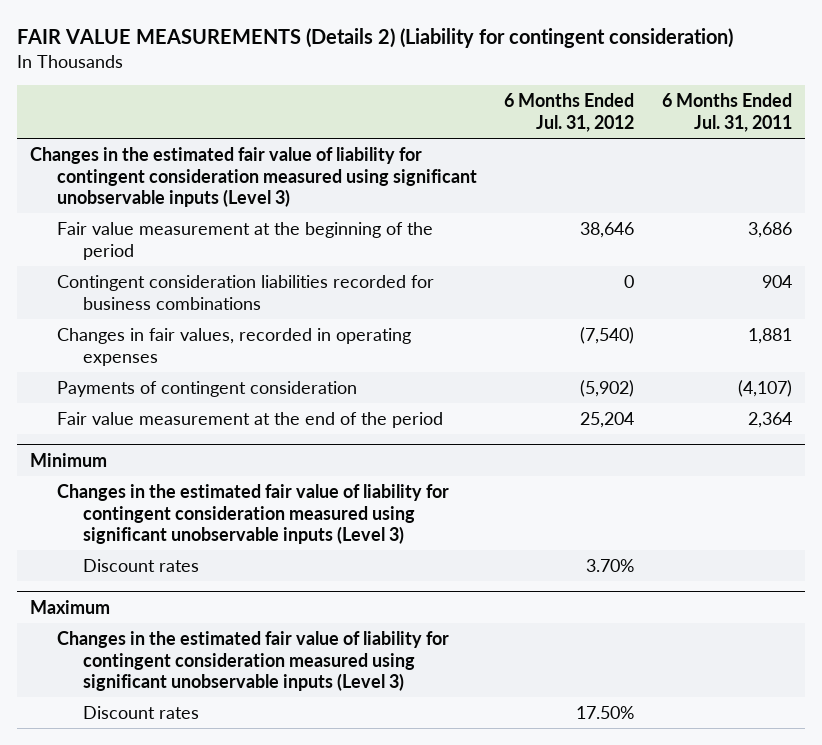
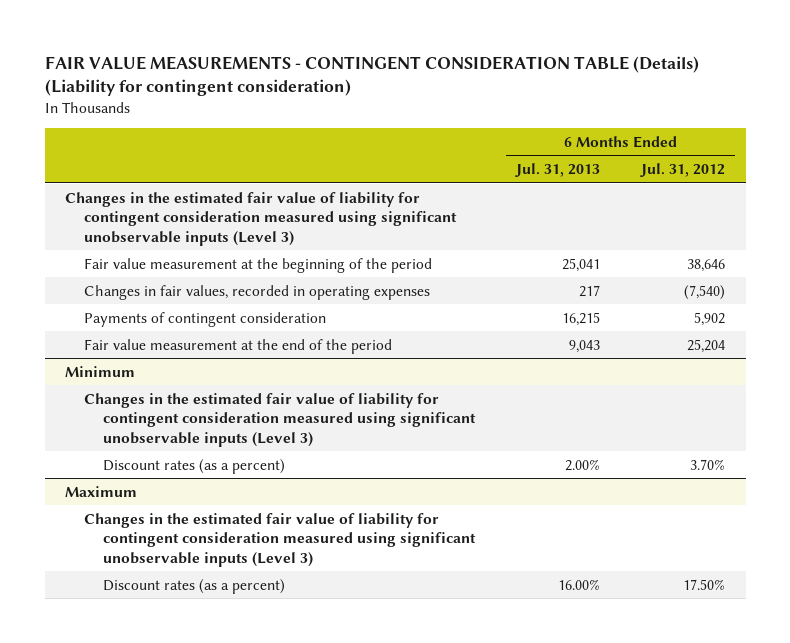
- FAIR VALUE MEASUREMENTS (Details 2) (Liability for contingent consideration)
+ FAIR VALUE MEASUREMENTS - CONTINGENT CONSIDERATION TABLE (Details) (Liability for contingent consideration)
- | 6 Months Ended Jul. 31, 2012 | 6 Months Ended Jul. 31, 2011
+ | 6 Months Ended Jul. 31, 2013 | 6 Months Ended Jul. 31, 2012
- Contingent consideration liabilities recorded for business combinations | 0 | 904
- Payments of contingent consideration | (5,902) | (4,107)
+ Payments of contingent consideration | 16,215 | 5,902
@ Minimum
- Discount rates | 3.70% |
+ Discount rates (as a percent) | 2.00% | 3.70%
@ Maximum
- Discount rates | 17.50% |
+ Discount rates (as a percent) | 16.00% | 17.50%

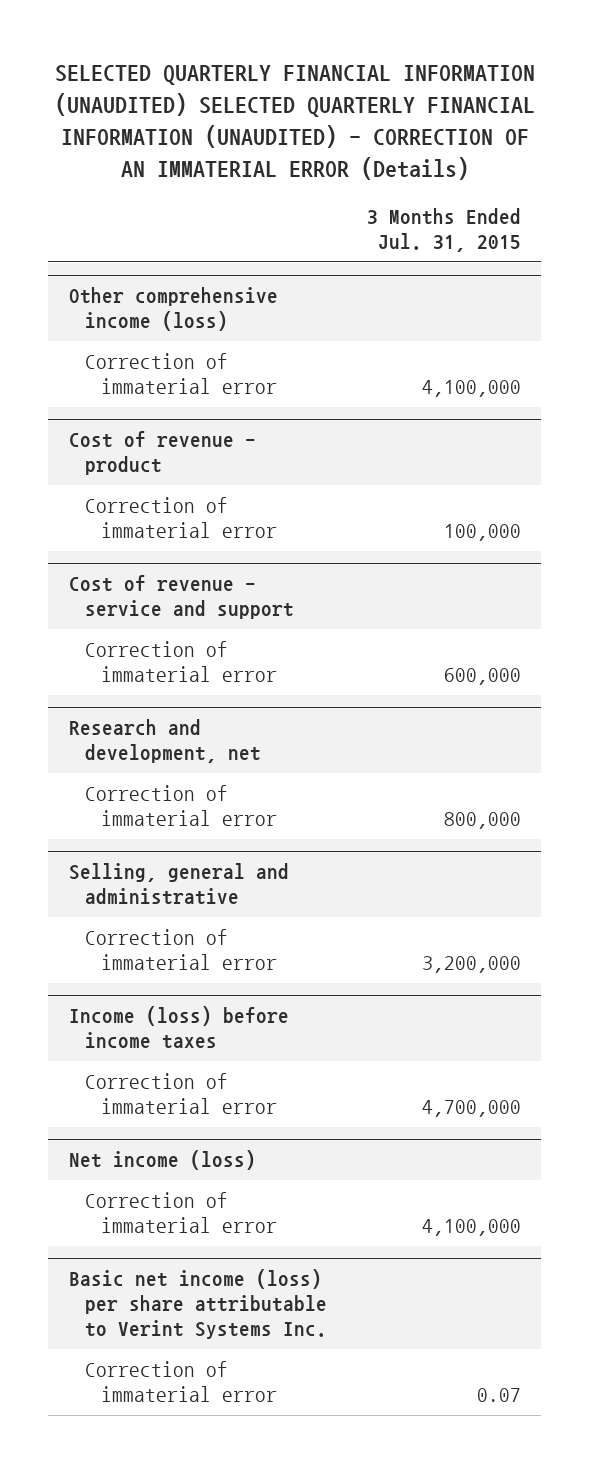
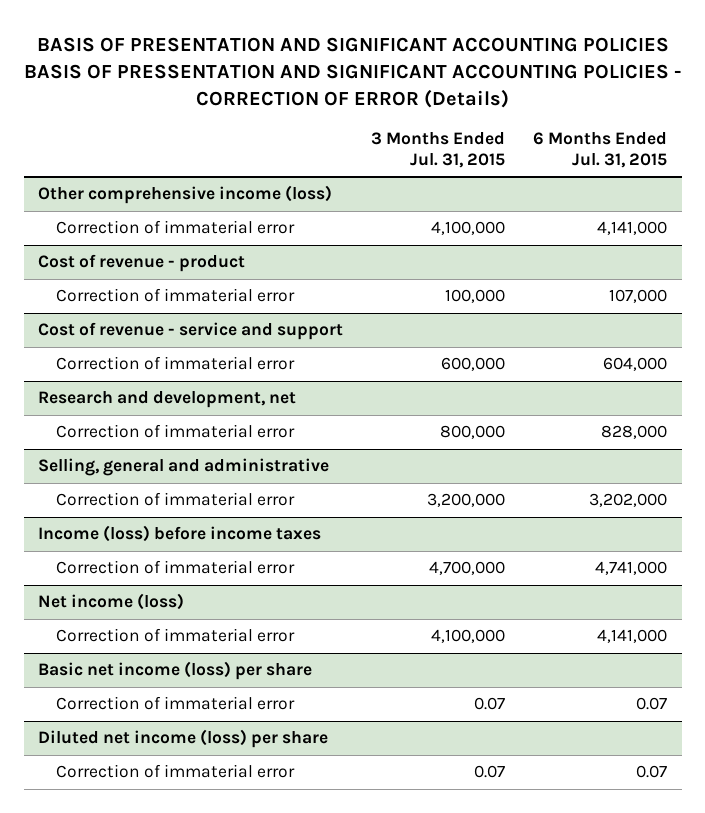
- SELECTED QUARTERLY FINANCIAL INFORMATION (UNAUDITED) SELECTED QUARTERLY FINANCIAL INFORMATION (UNAUDITED) - CORRECTION OF AN IMMATERIAL ERROR (Details)
+ BASIS OF PRESENTATION AND SIGNIFICANT ACCOUNTING POLICIES BASIS OF PRESSENTATION AND SIGNIFICANT ACCOUNTING POLICIES - CORRECTION OF ERROR (Details)
- | 3 Months Ended Jul. 31, 2015
+ | 3 Months Ended Jul. 31, 2015 | 6 Months Ended Jul. 31, 2015
- Basic net income (loss) per share attributable to Verint Systems Inc.
+ Basic net income (loss) per share
+ Diluted net income (loss) per share
+ Correction of immaterial error | 0.07 | 0.07

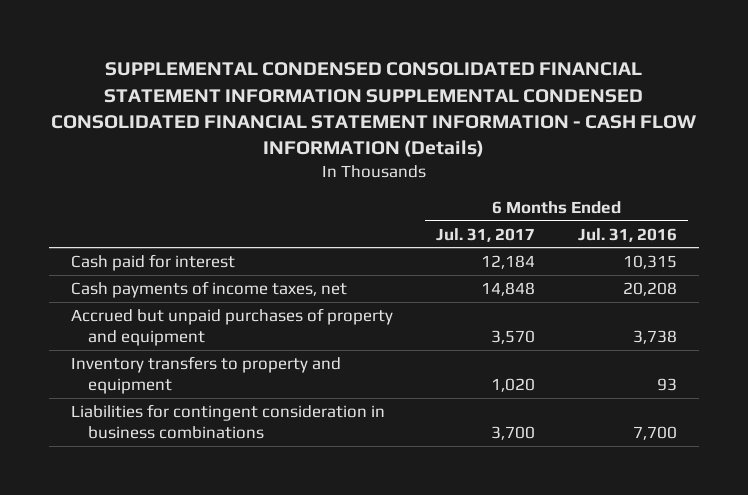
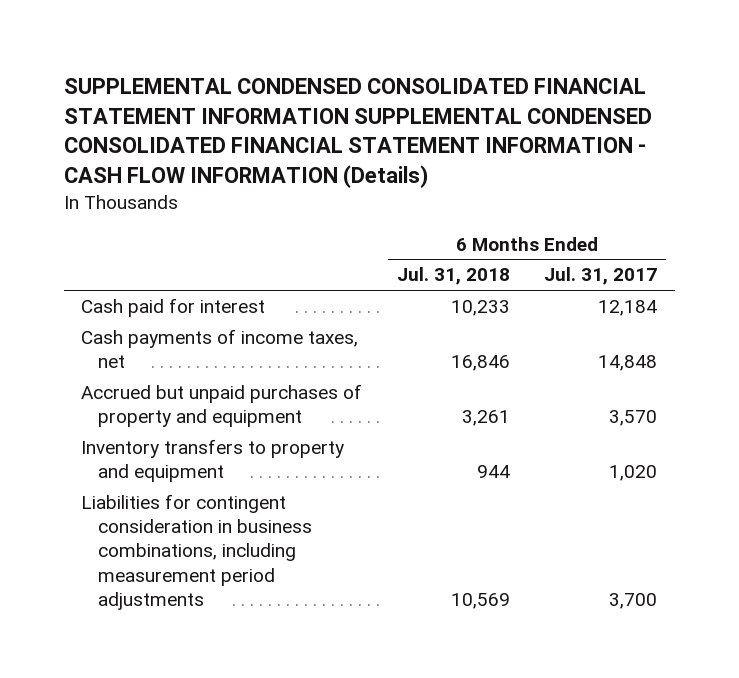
- | 6 Months Ended Jul. 31, 2017 | 6 Months Ended Jul. 31, 2016
+ | 6 Months Ended Jul. 31, 2018 | 6 Months Ended Jul. 31, 2017
- Liabilities for contingent consideration in business combinations | 3,700 | 7,700
+ Liabilities for contingent consideration in business combinations, including measurement period adjustments | 10,569 | 3,700

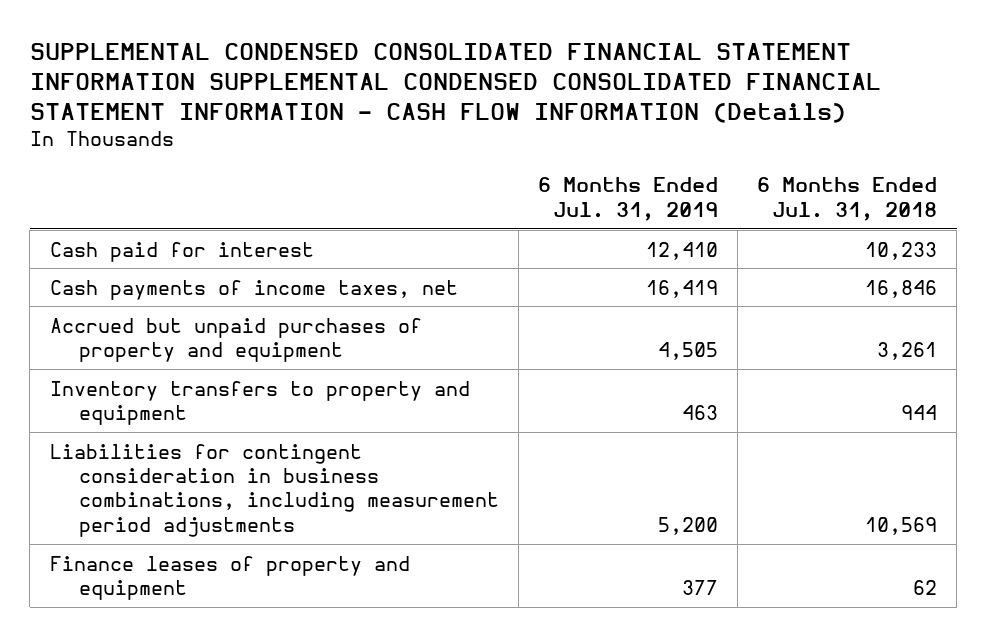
- | 6 Months Ended Jul. 31, 2018 | 6 Months Ended Jul. 31, 2017
+ | 6 Months Ended Jul. 31, 2019 | 6 Months Ended Jul. 31, 2018
+ Finance leases of property and equipment | 377 | 62

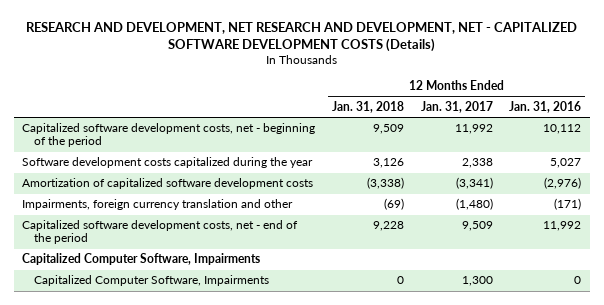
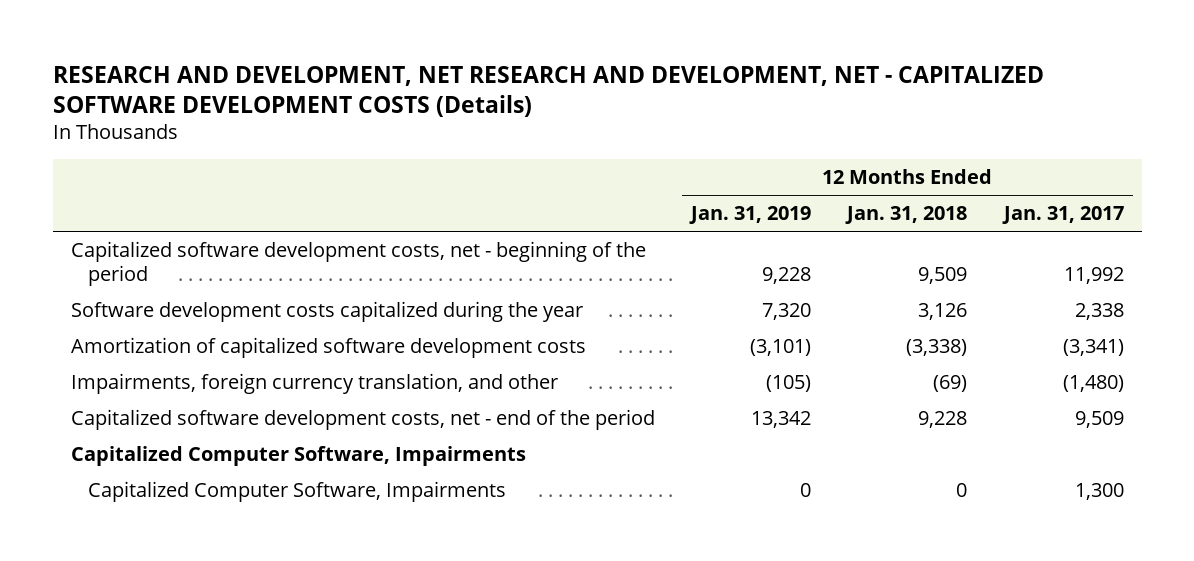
- | 12 Months Ended Jan. 31, 2018 | 12 Months Ended Jan. 31, 2017 | 12 Months Ended Jan. 31, 2016
+ | 12 Months Ended Jan. 31, 2019 | 12 Months Ended Jan. 31, 2018 | 12 Months Ended Jan. 31, 2017
- Impairments, foreign currency translation and other | (69) | (1,480) | (171)
+ Impairments, foreign currency translation, and other | (105) | (69) | (1,480)

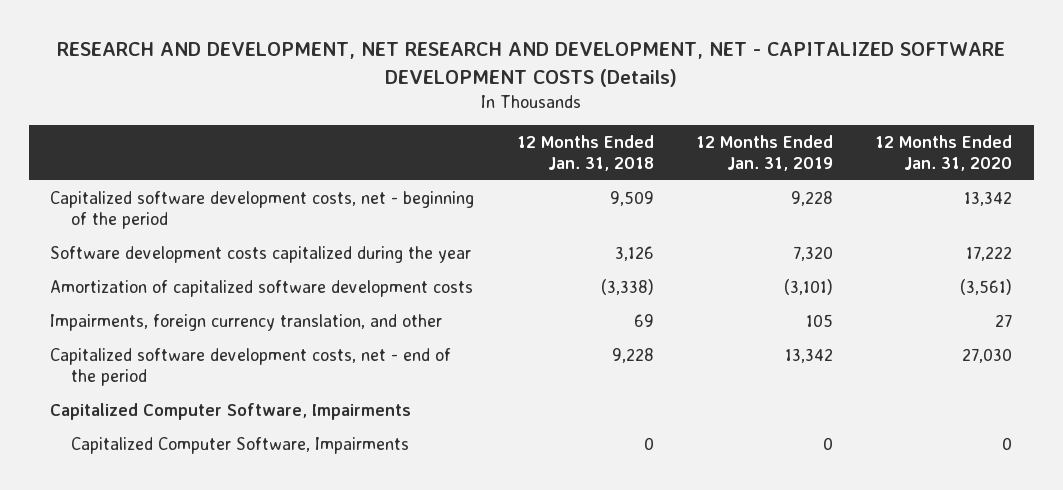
- | 12 Months Ended Jan. 31, 2019 | 12 Months Ended Jan. 31, 2018 | 12 Months Ended Jan. 31, 2017
+ | 12 Months Ended Jan. 31, 2018 | 12 Months Ended Jan. 31, 2019 | 12 Months Ended Jan. 31, 2020
- Impairments, foreign currency translation, and other | (105) | (69) | (1,480)
+ Impairments, foreign currency translation, and other | 69 | 105 | 27

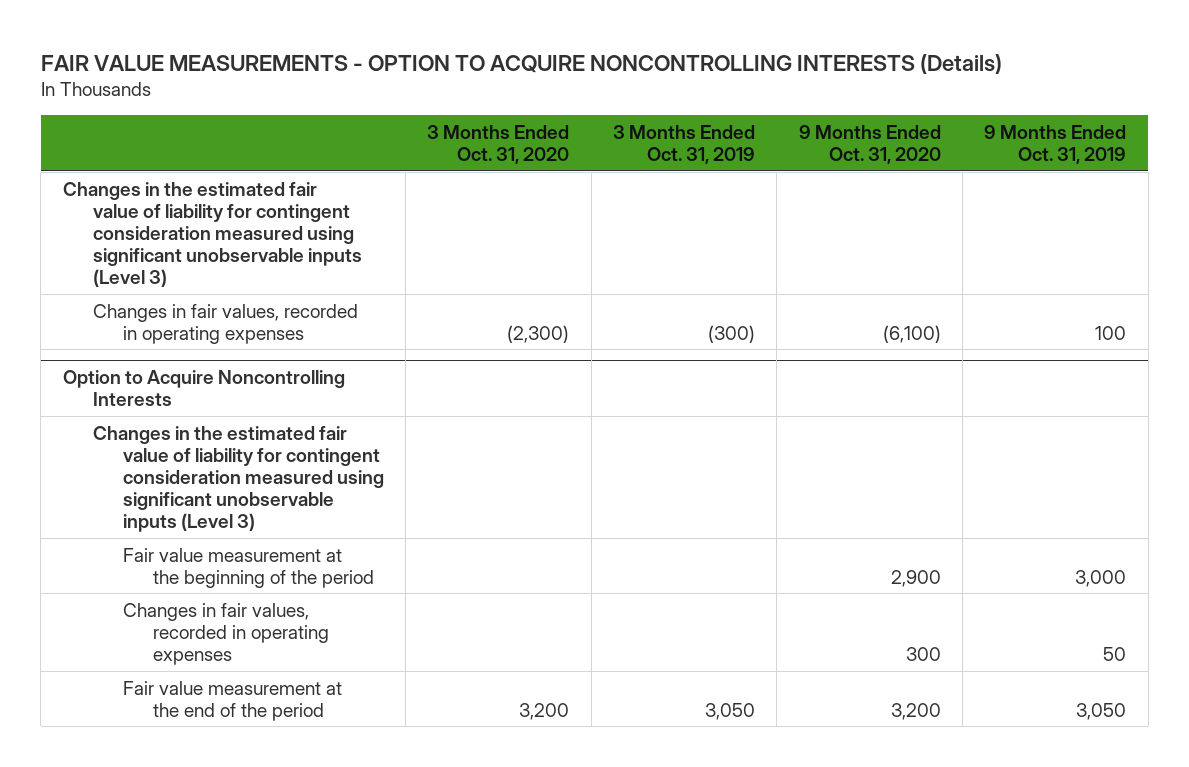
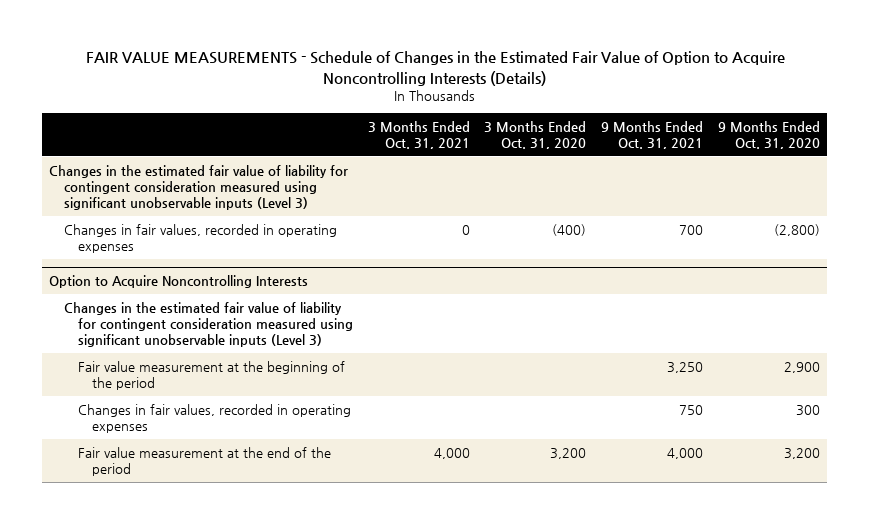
- FAIR VALUE MEASUREMENTS - OPTION TO ACQUIRE NONCONTROLLING INTERESTS (Details)
+ FAIR VALUE MEASUREMENTS - Schedule of Changes in the Estimated Fair Value of Option to Acquire Noncontrolling Interests (Details)
- | 3 Months Ended Oct. 31, 2020 | 3 Months Ended Oct. 31, 2019 | 9 Months Ended Oct. 31, 2020 | 9 Months Ended Oct. 31, 2019
+ | 3 Months Ended Oct. 31, 2021 | 3 Months Ended Oct. 31, 2020 | 9 Months Ended Oct. 31, 2021 | 9 Months Ended Oct. 31, 2020
- Changes in fair values, recorded in operating expenses | (2,300) | (300) | (6,100) | 100
+ Changes in fair values, recorded in operating expenses | 0 | (400) | 700 | (2,800)

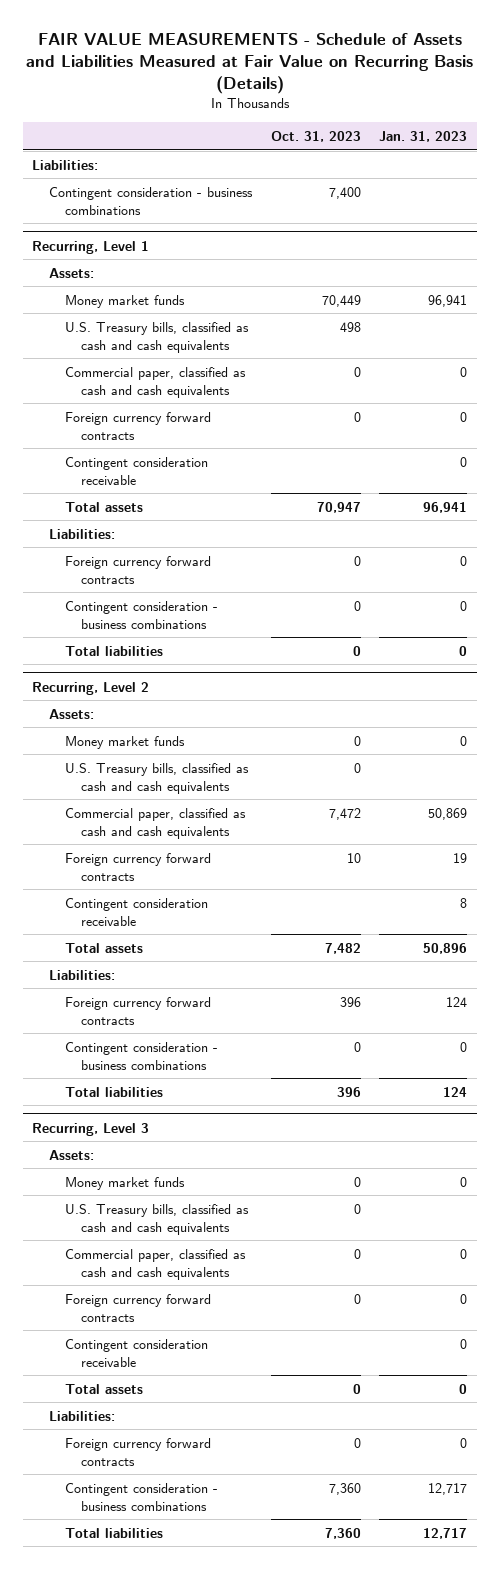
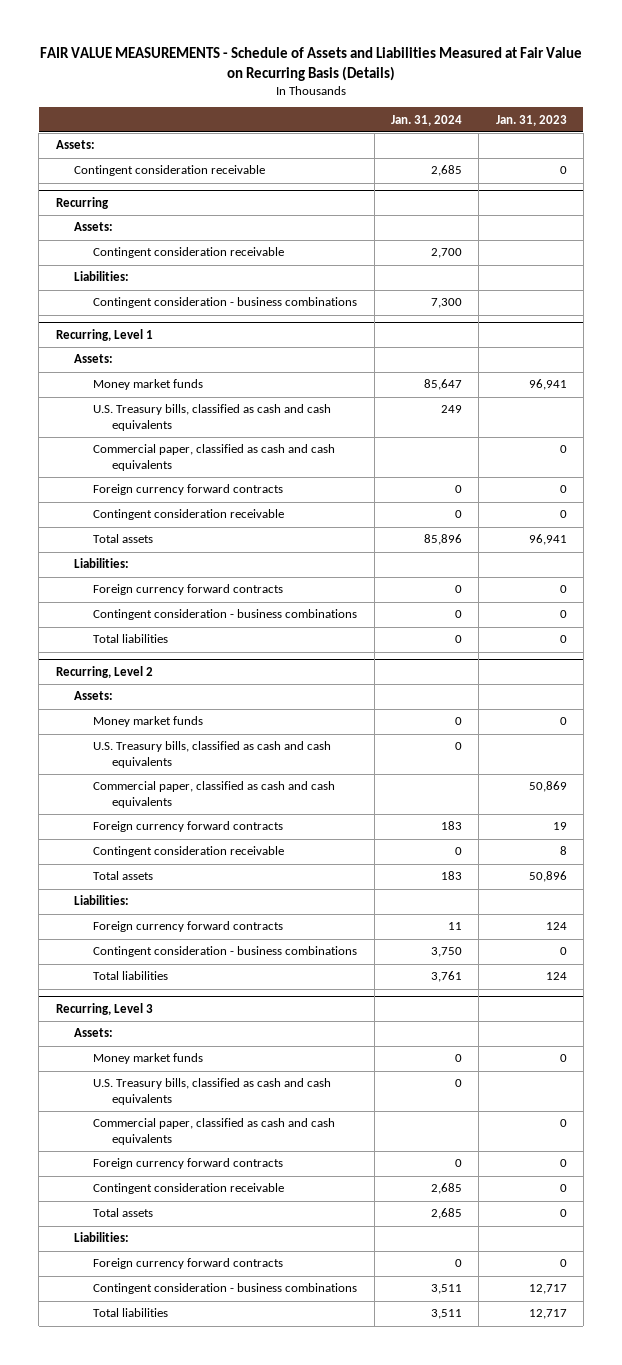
- | Oct. 31, 2023 | Jan. 31, 2023
+ | Jan. 31, 2024 | Jan. 31, 2023
+ Assets:
+ Contingent consideration receivable | 2,685 | 0
+ Recurring
+ Assets:
+ Contingent consideration receivable | 2,700 |

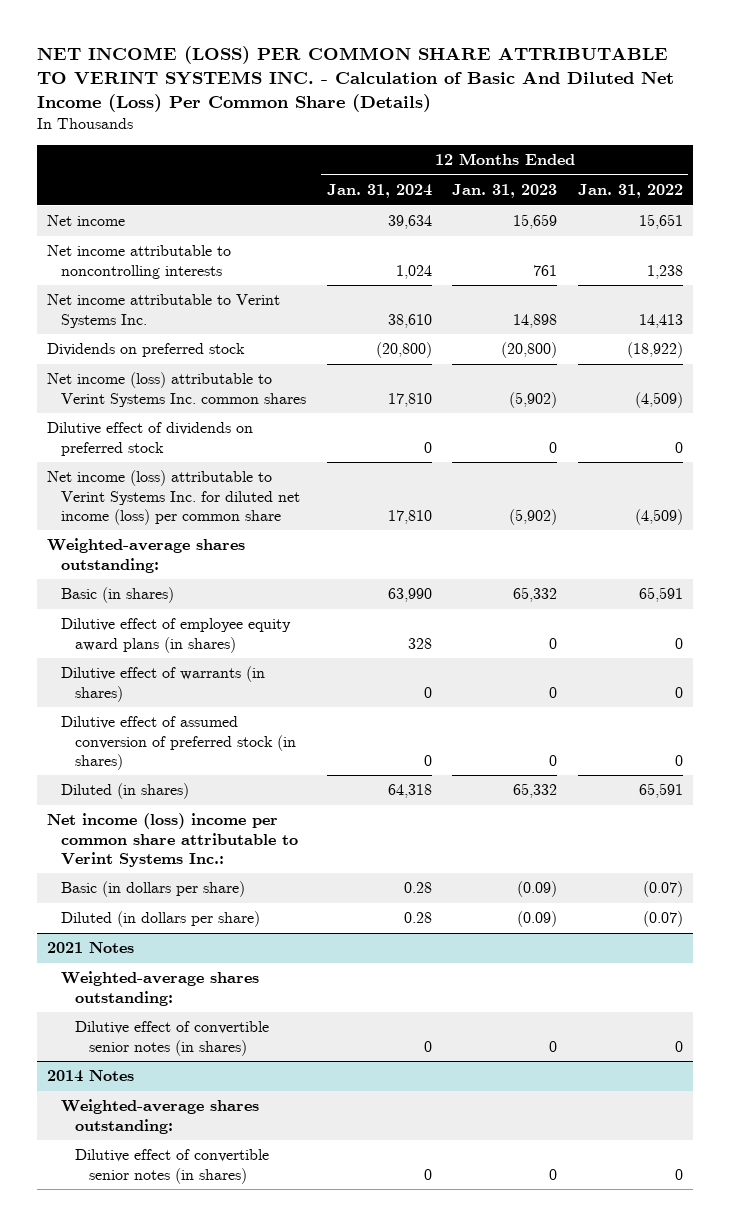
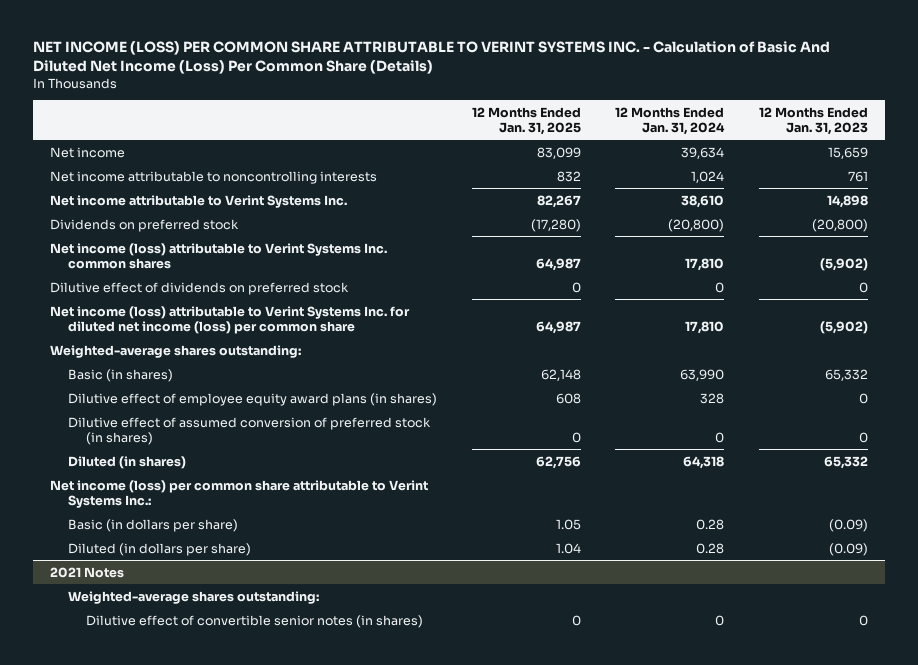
- | 12 Months Ended Jan. 31, 2024 | 12 Months Ended Jan. 31, 2023 | 12 Months Ended Jan. 31, 2022
+ | 12 Months Ended Jan. 31, 2025 | 12 Months Ended Jan. 31, 2024 | 12 Months Ended Jan. 31, 2023
- Dilutive effect of warrants (in shares) | 0 | 0 | 0
- Net income (loss) income per common share attributable to Verint Systems Inc.:
+ Net income (loss) per common share attributable to Verint Systems Inc.:
- 2014 Notes
- Weighted-average shares outstanding:
- Dilutive effect of convertible senior notes (in shares) | 0 | 0 | 0

